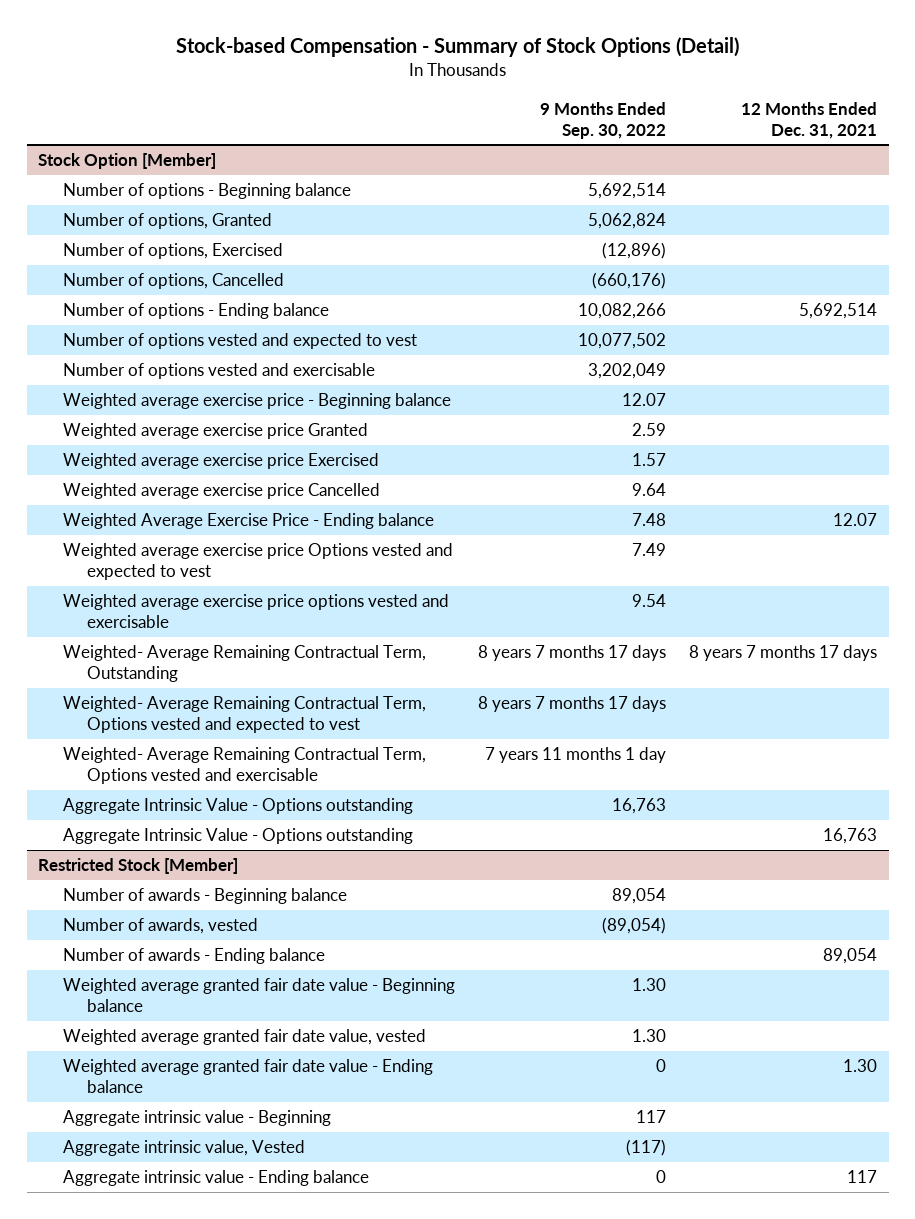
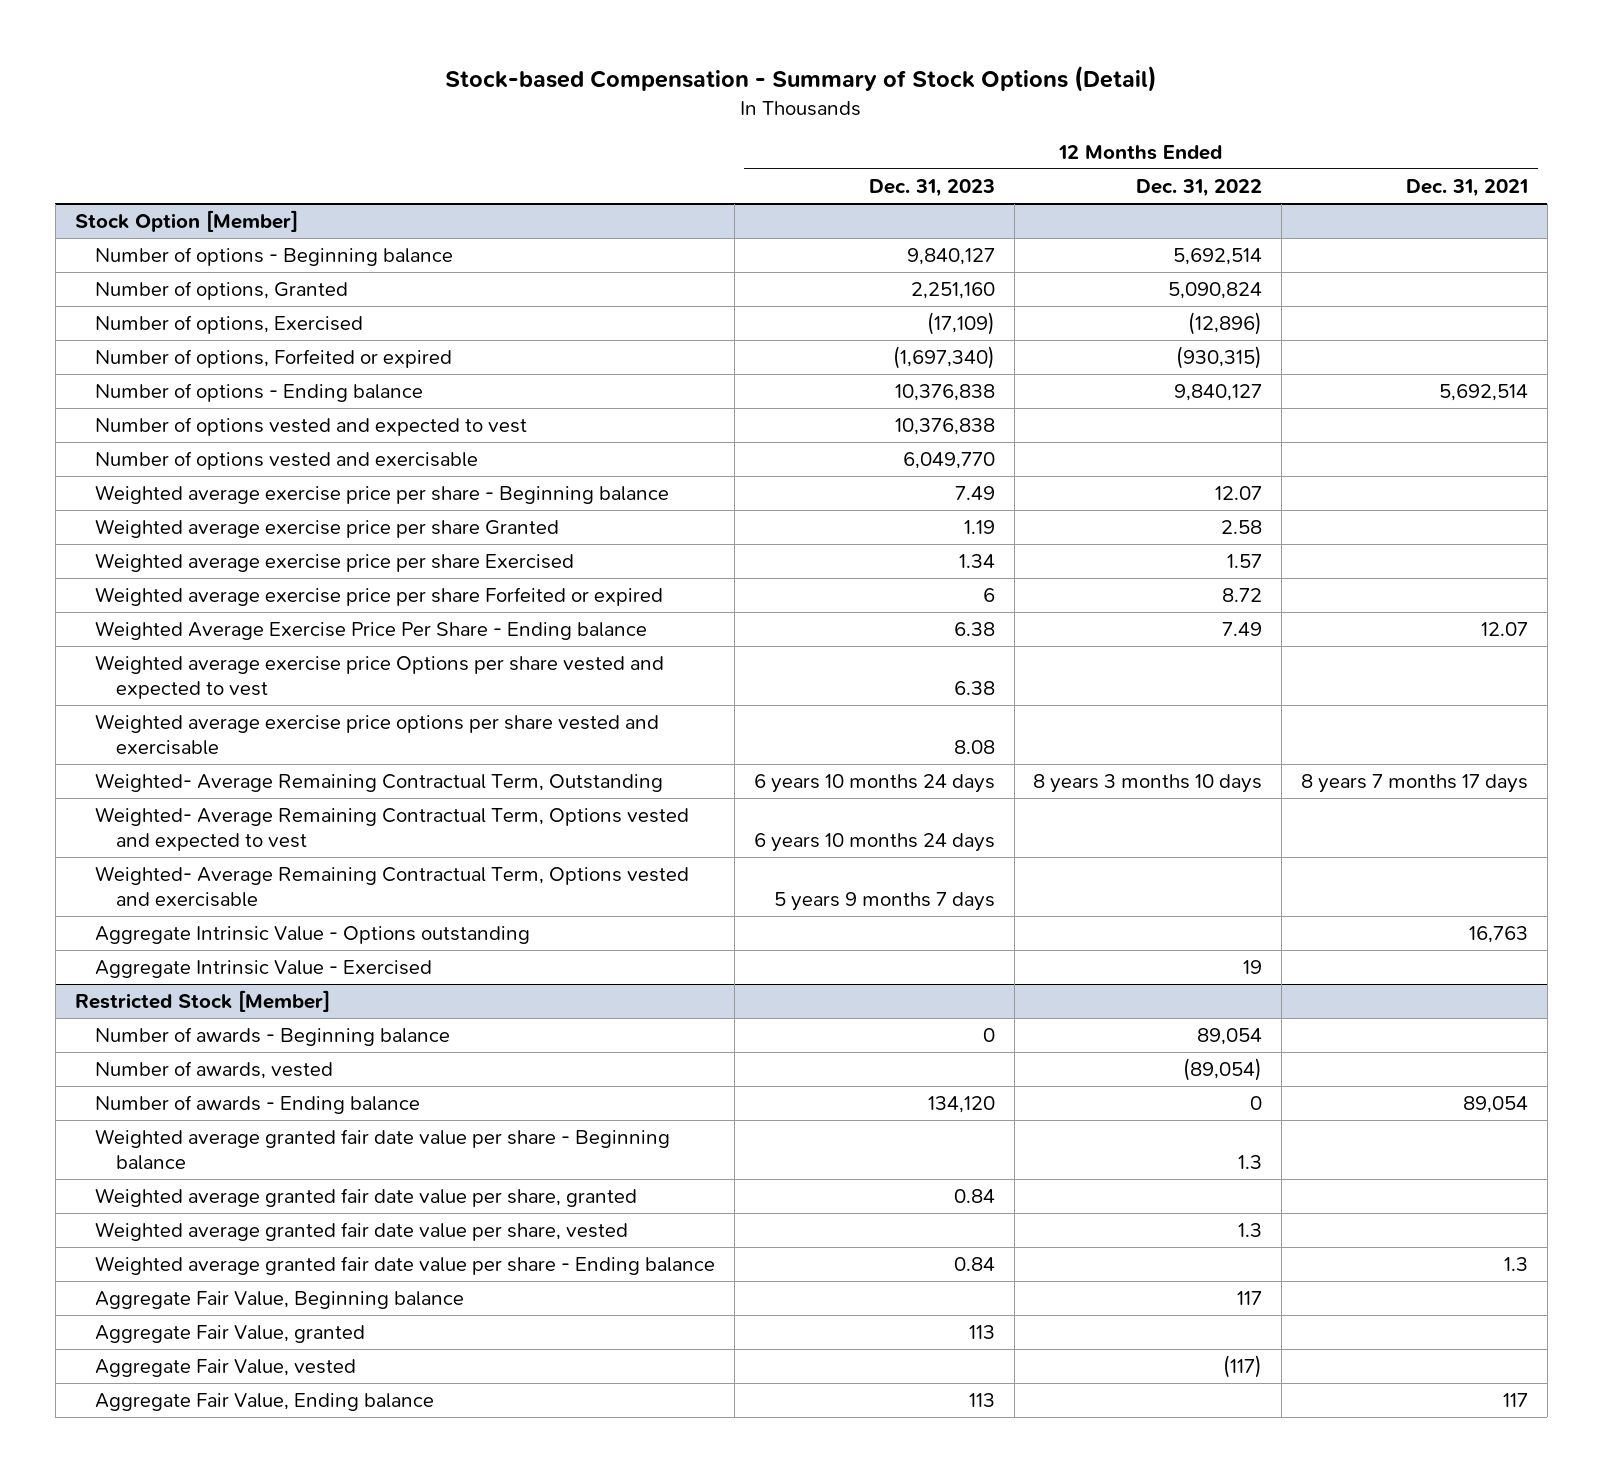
- | 9 Months Ended Sep. 30, 2022 | 12 Months Ended Dec. 31, 2021
+ | 12 Months Ended Dec. 31, 2023 | 12 Months Ended Dec. 31, 2022 | 12 Months Ended Dec. 31, 2021
@ Stock Option [Member]
- Number of options, Cancelled | (660,176) |
+ Number of options, Forfeited or expired | (1,697,340) | (930,315) |
- Weighted average exercise price - Beginning balance | 12.07 |
- Weighted average exercise price Granted | 2.59 |
- Weighted average exercise price Exercised | 1.57 |
- Weighted average exercise price Cancelled | 9.64 |
- Weighted Average Exercise Price - Ending balance | 7.48 | 12.07
- Weighted average exercise price Options vested and expected to vest | 7.49 |
- Weighted average exercise price options vested and exercisable | 9.54 |
+ Weighted average exercise price per share - Beginning balance | 7.49 | 12.07 |
+ Weighted average exercise price per share Granted | 1.19 | 2.58 |
+ Weighted average exercise price per share Exercised | 1.34 | 1.57 |
+ Weighted average exercise price per share Forfeited or expired | 6 | 8.72 |
+ Weighted Average Exercise Price Per Share - Ending balance | 6.38 | 7.49 | 12.07
+ Weighted average exercise price Options per share vested and expected to vest | 6.38 | |
+ Weighted average exercise price options per share vested and exercisable | 8.08 | |
- Aggregate Intrinsic Value - Options outstanding | 16,763 |
+ Aggregate Intrinsic Value - Exercised | | 19 |
@ Restricted Stock [Member]
- Weighted average granted fair date value - Beginning balance | 1.30 |
- Weighted average granted fair date value, vested | 1.30 |
- Weighted average granted fair date value - Ending balance | 0 | 1.30
- Aggregate intrinsic value - Beginning | 117 |
- Aggregate intrinsic value, Vested | (117) |
- Aggregate intrinsic value - Ending balance | 0 | 117
+ Weighted average granted fair date value per share - Beginning balance | | 1.3 |
+ Weighted average granted fair date value per share, granted | 0.84 | |
+ Weighted average granted fair date value per share, vested | | 1.3 |
+ Weighted average granted fair date value per share - Ending balance | 0.84 | | 1.3
+ Aggregate Fair Value, Beginning balance | | 117 |
+ Aggregate Fair Value, granted | 113 | |
+ Aggregate Fair Value, vested | | (117) |
+ Aggregate Fair Value, Ending balance | 113 | | 117

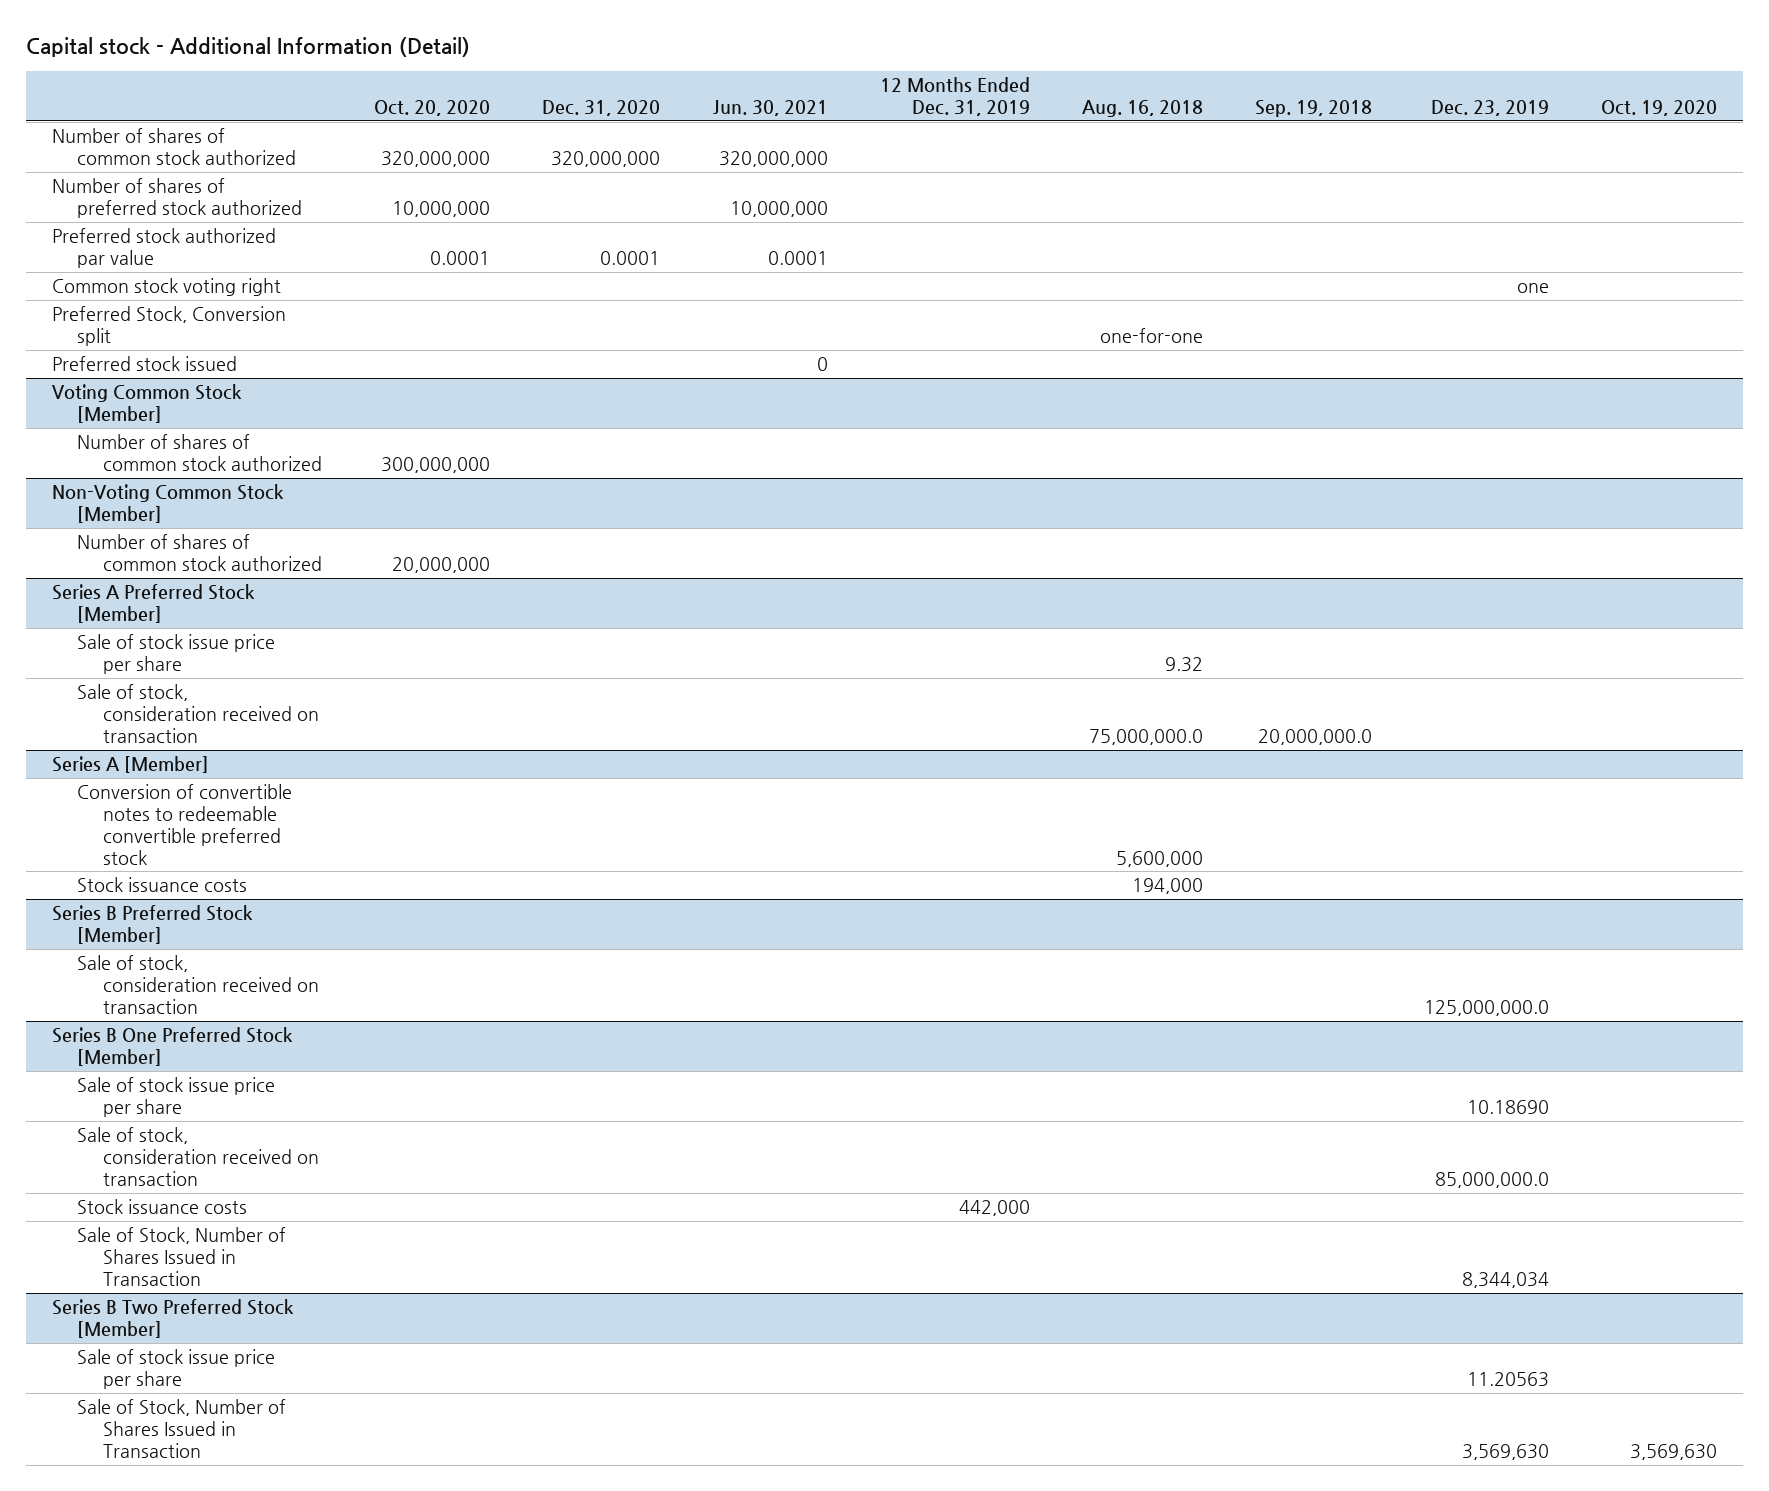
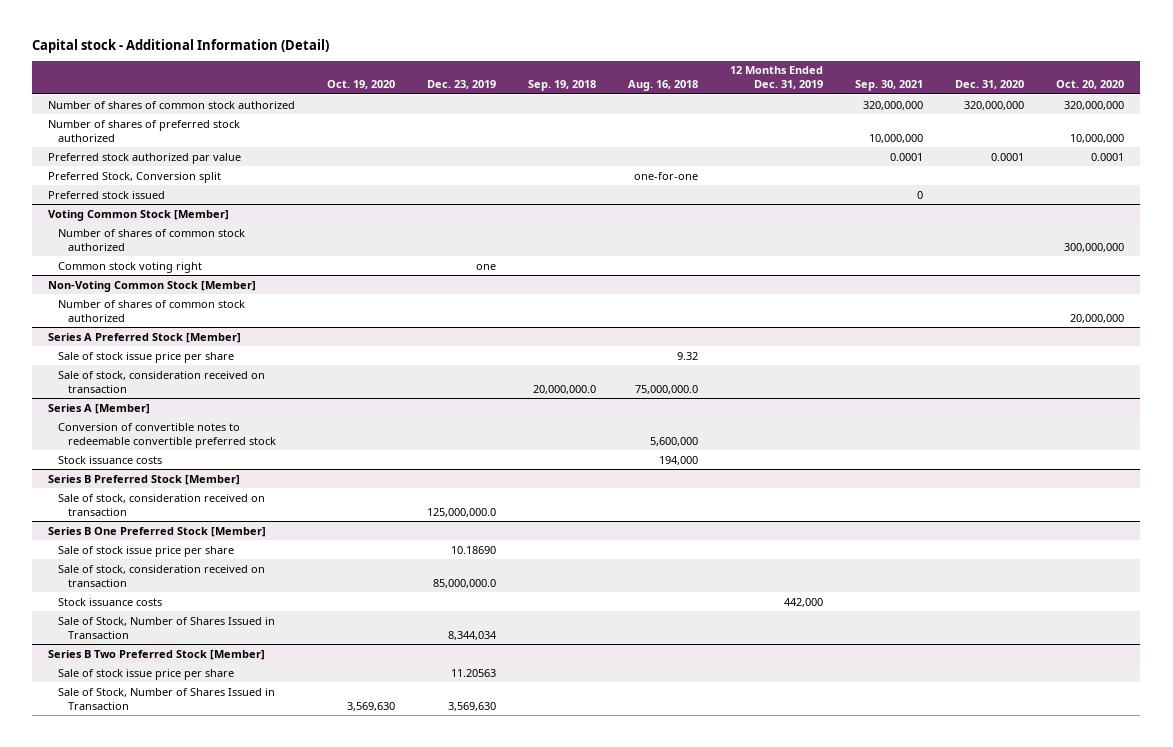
- | Oct. 20, 2020 | Dec. 31, 2020 | Jun. 30, 2021 | 12 Months Ended Dec. 31, 2019 | Aug. 16, 2018 | Sep. 19, 2018 | Dec. 23, 2019 | Oct. 19, 2020
+ | Oct. 19, 2020 | Dec. 23, 2019 | Sep. 19, 2018 | Aug. 16, 2018 | 12 Months Ended Dec. 31, 2019 | Sep. 30, 2021 | Dec. 31, 2020 | Oct. 20, 2020
- Common stock voting right | | | | | | | one |
@ Voting Common Stock [Member]
+ Common stock voting right | | one | | | | | |

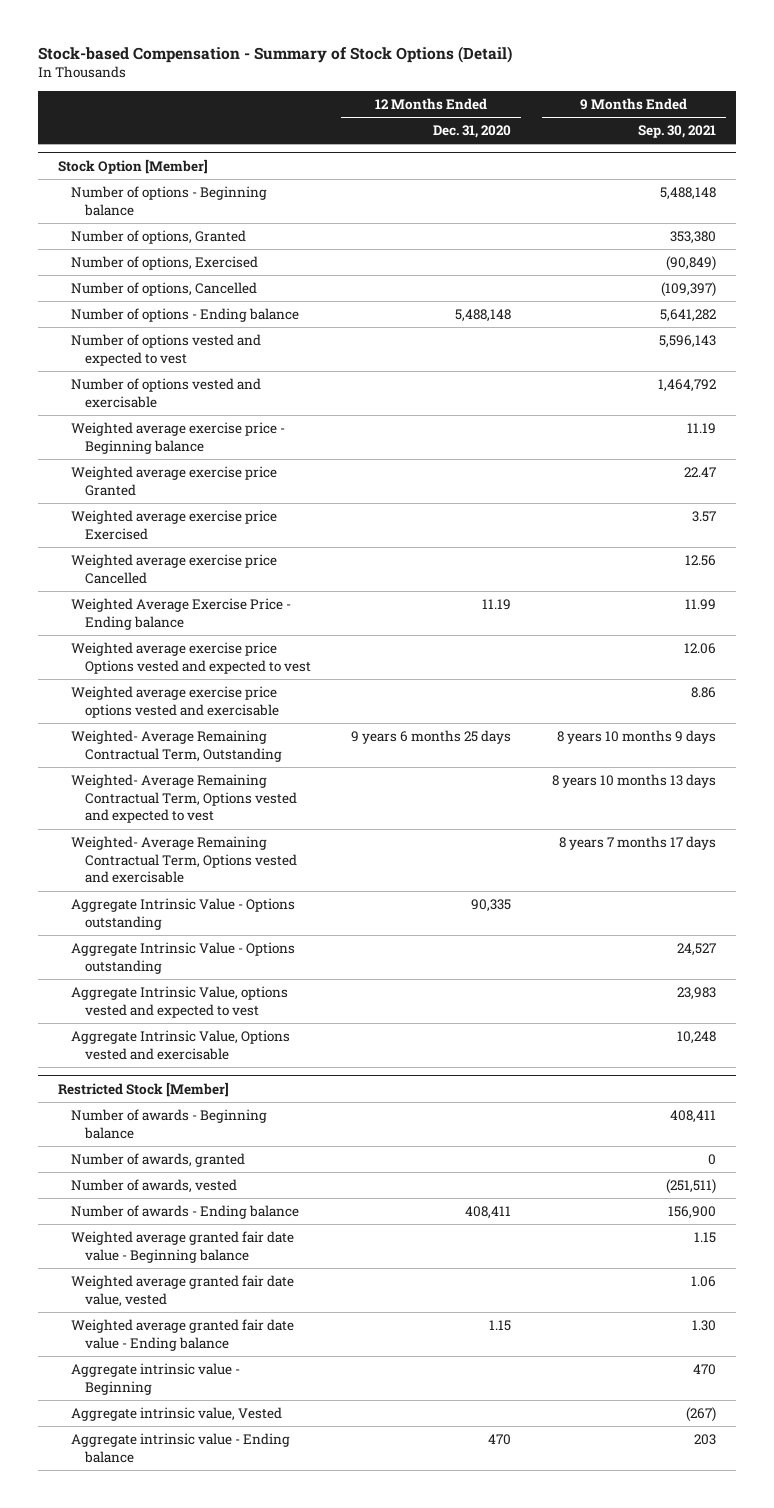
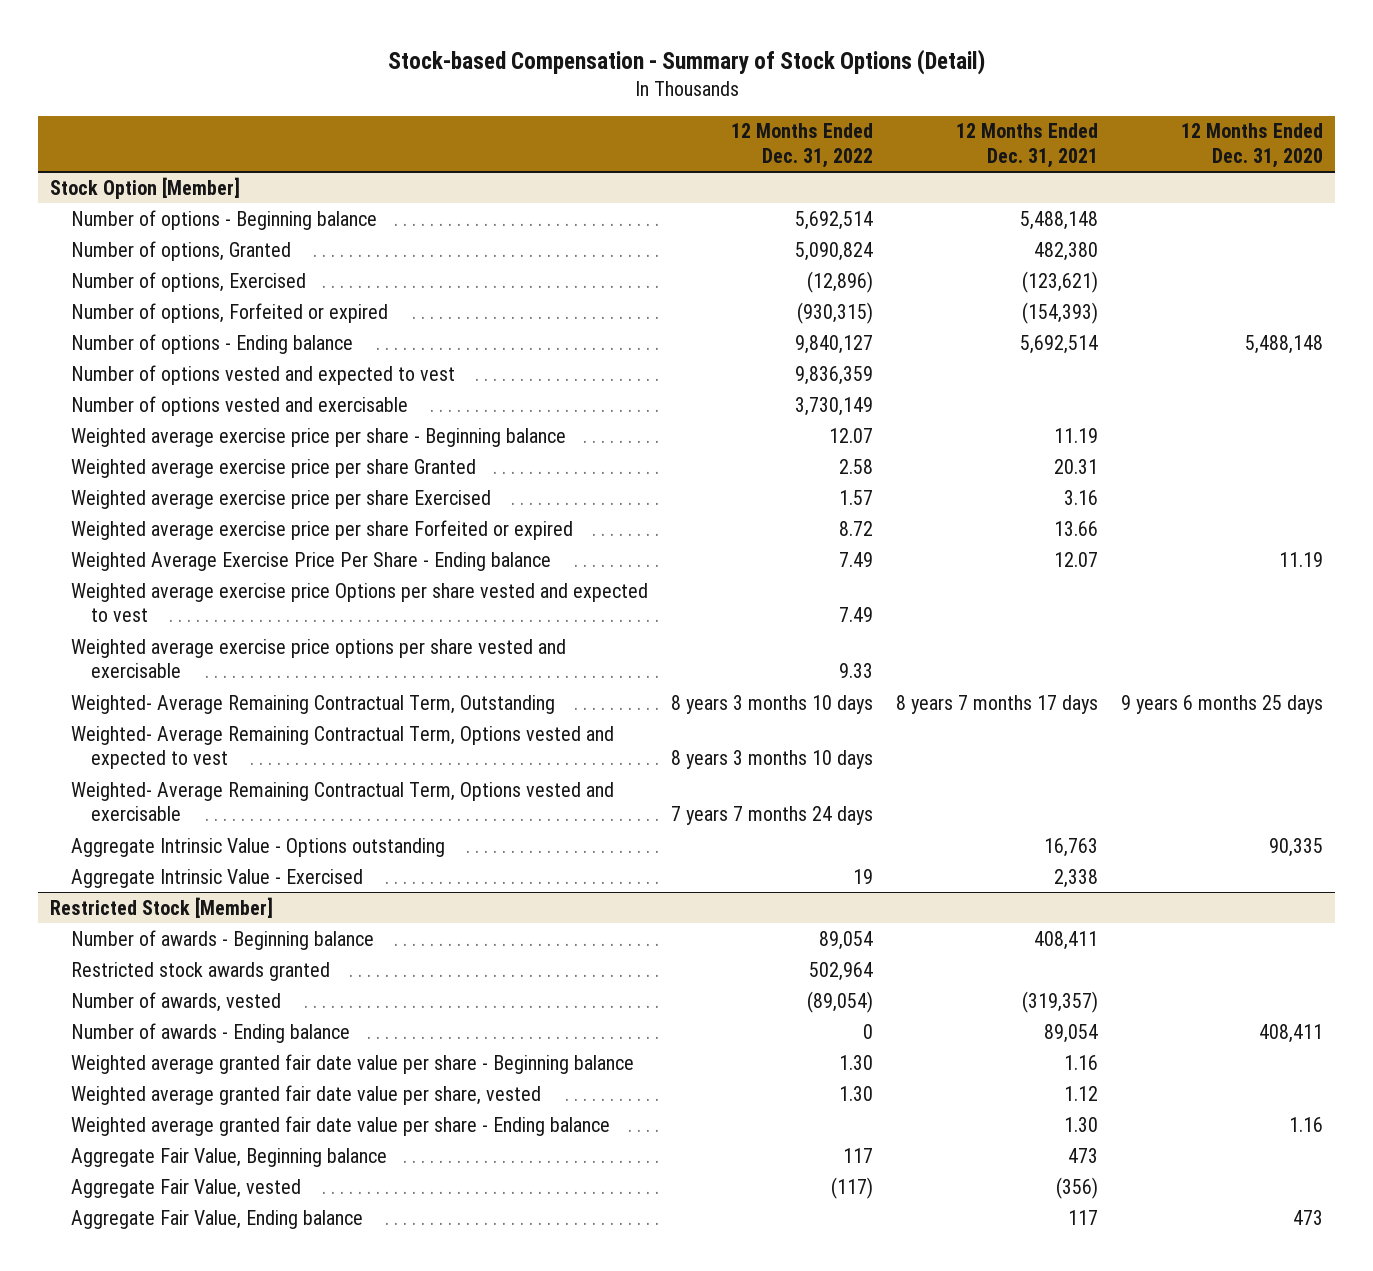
- | 12 Months Ended Dec. 31, 2020 | 9 Months Ended Sep. 30, 2021
+ | 12 Months Ended Dec. 31, 2022 | 12 Months Ended Dec. 31, 2021 | 12 Months Ended Dec. 31, 2020
@ Stock Option [Member]
- Number of options, Cancelled | | (109,397)
+ Number of options, Forfeited or expired | (930,315) | (154,393) |
- Weighted average exercise price - Beginning balance | | 11.19
- Weighted average exercise price Granted | | 22.47
- Weighted average exercise price Exercised | | 3.57
- Weighted average exercise price Cancelled | | 12.56
- Weighted Average Exercise Price - Ending balance | 11.19 | 11.99
- Weighted average exercise price Options vested and expected to vest | | 12.06
- Weighted average exercise price options vested and exercisable | | 8.86
+ Weighted average exercise price per share - Beginning balance | 12.07 | 11.19 |
+ Weighted average exercise price per share Granted | 2.58 | 20.31 |
+ Weighted average exercise price per share Exercised | 1.57 | 3.16 |
+ Weighted average exercise price per share Forfeited or expired | 8.72 | 13.66 |
+ Weighted Average Exercise Price Per Share - Ending balance | 7.49 | 12.07 | 11.19
+ Weighted average exercise price Options per share vested and expected to vest | 7.49 | |
+ Weighted average exercise price options per share vested and exercisable | 9.33 | |
- Aggregate Intrinsic Value - Options outstanding | | 24,527
- Aggregate Intrinsic Value, options vested and expected to vest | | 23,983
- Aggregate Intrinsic Value, Options vested and exercisable | | 10,248
+ Aggregate Intrinsic Value - Exercised | 19 | 2,338 |
@ Restricted Stock [Member]
- Number of awards, granted | | 0
+ Restricted stock awards granted | 502,964 | |
- Weighted average granted fair date value - Beginning balance | | 1.15
- Weighted average granted fair date value, vested | | 1.06
- Weighted average granted fair date value - Ending balance | 1.15 | 1.30
- Aggregate intrinsic value - Beginning | | 470
- Aggregate intrinsic value, Vested | | (267)
- Aggregate intrinsic value - Ending balance | 470 | 203
+ Weighted average granted fair date value per share - Beginning balance | 1.30 | 1.16 |
+ Weighted average granted fair date value per share, vested | 1.30 | 1.12 |
+ Weighted average granted fair date value per share - Ending balance | | 1.30 | 1.16
+ Aggregate Fair Value, Beginning balance | 117 | 473 |
+ Aggregate Fair Value, vested | (117) | (356) |
+ Aggregate Fair Value, Ending balance | | 117 | 473

